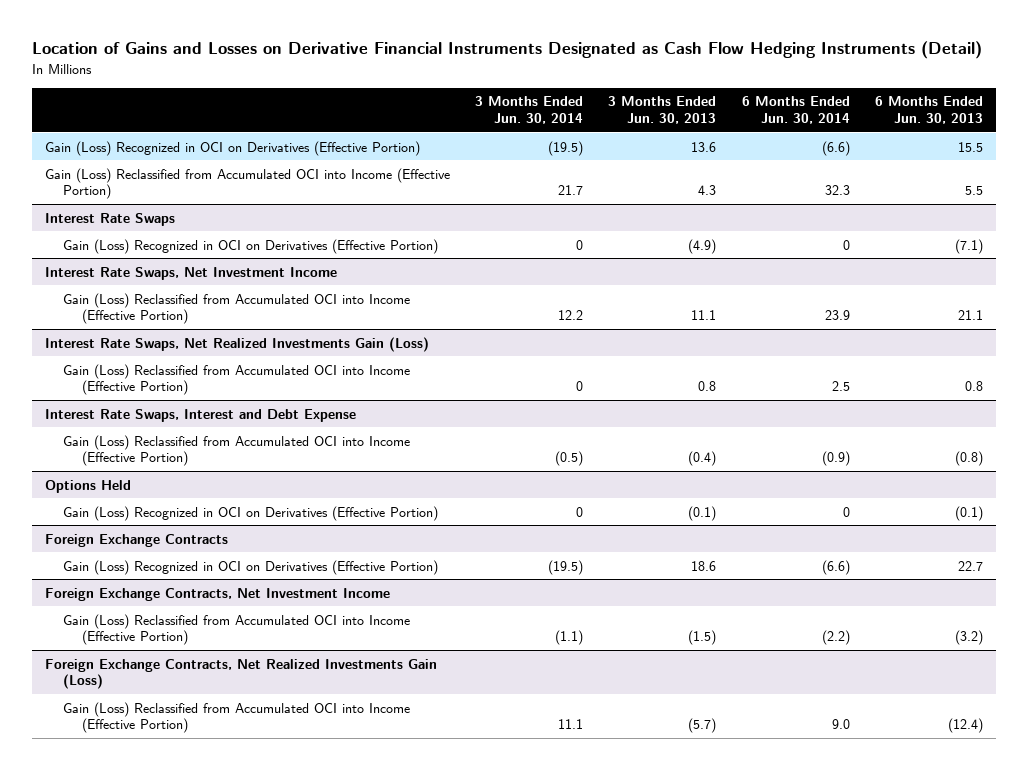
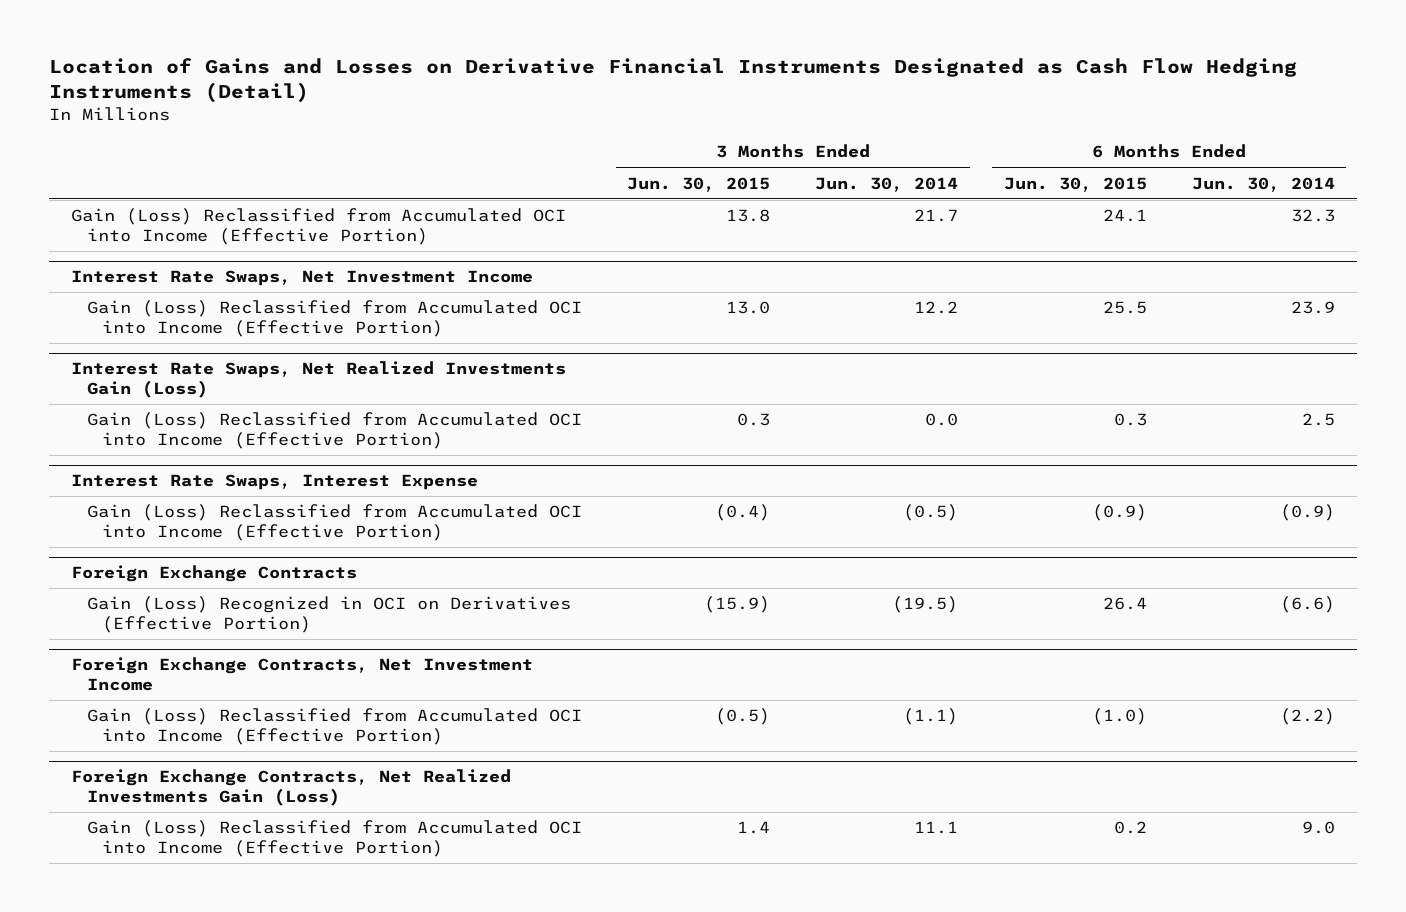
- | 3 Months Ended Jun. 30, 2014 | 3 Months Ended Jun. 30, 2013 | 6 Months Ended Jun. 30, 2014 | 6 Months Ended Jun. 30, 2013
+ | 3 Months Ended Jun. 30, 2015 | 3 Months Ended Jun. 30, 2014 | 6 Months Ended Jun. 30, 2015 | 6 Months Ended Jun. 30, 2014
- Gain (Loss) Recognized in OCI on Derivatives (Effective Portion) | (19.5) | 13.6 | (6.6) | 15.5
- Interest Rate Swaps
- Gain (Loss) Recognized in OCI on Derivatives (Effective Portion) | 0 | (4.9) | 0 | (7.1)
@ Interest Rate Swaps, Net Realized Investments Gain (Loss)
- Gain (Loss) Reclassified from Accumulated OCI into Income (Effective Portion) | 0 | 0.8 | 2.5 | 0.8
- Interest Rate Swaps, Interest and Debt Expense
@ Interest Rate Swaps, Net Realized Investments Gain (Loss)
+ Gain (Loss) Reclassified from Accumulated OCI into Income (Effective Portion) | 0.3 | 0.0 | 0.3 | 2.5
+ Interest Rate Swaps, Interest Expense
- Options Held
- Gain (Loss) Recognized in OCI on Derivatives (Effective Portion) | 0 | (0.1) | 0 | (0.1)

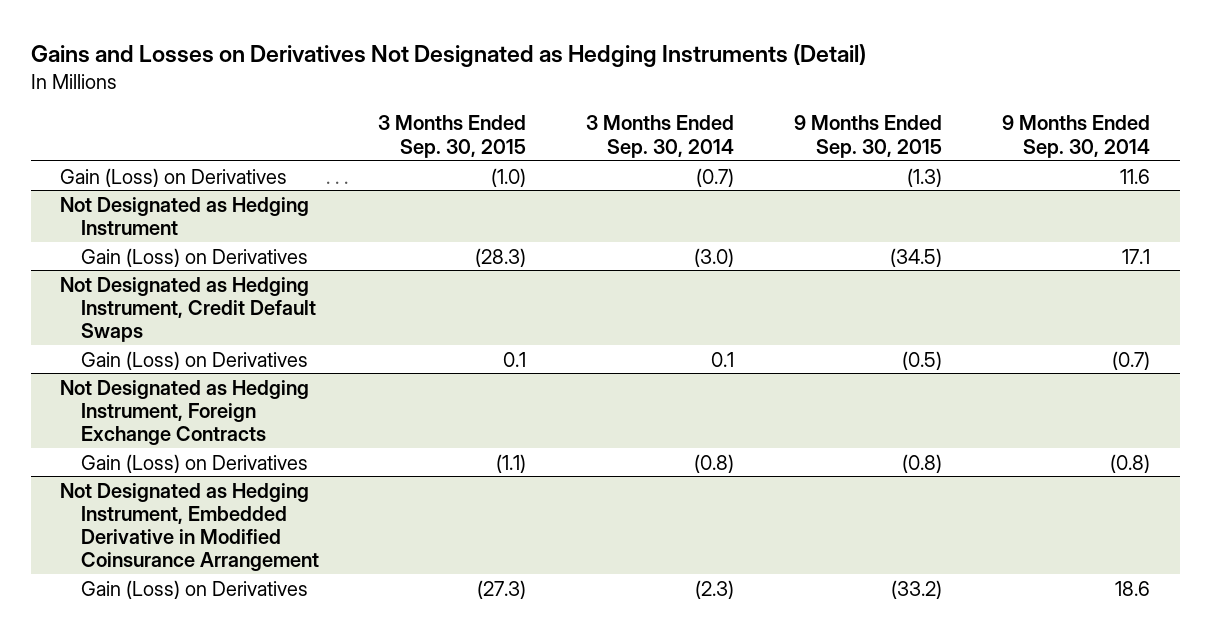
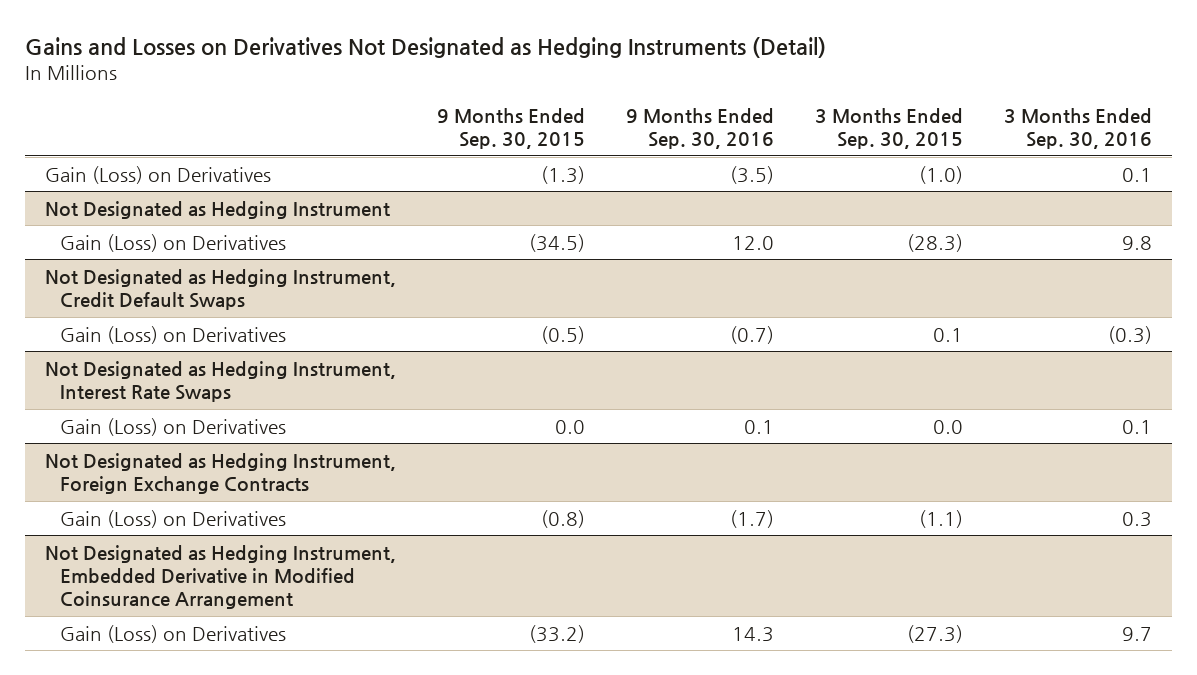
- | 3 Months Ended Sep. 30, 2015 | 3 Months Ended Sep. 30, 2014 | 9 Months Ended Sep. 30, 2015 | 9 Months Ended Sep. 30, 2014
+ | 9 Months Ended Sep. 30, 2015 | 9 Months Ended Sep. 30, 2016 | 3 Months Ended Sep. 30, 2015 | 3 Months Ended Sep. 30, 2016
+ Not Designated as Hedging Instrument, Interest Rate Swaps
+ Gain (Loss) on Derivatives | 0.0 | 0.1 | 0.0 | 0.1

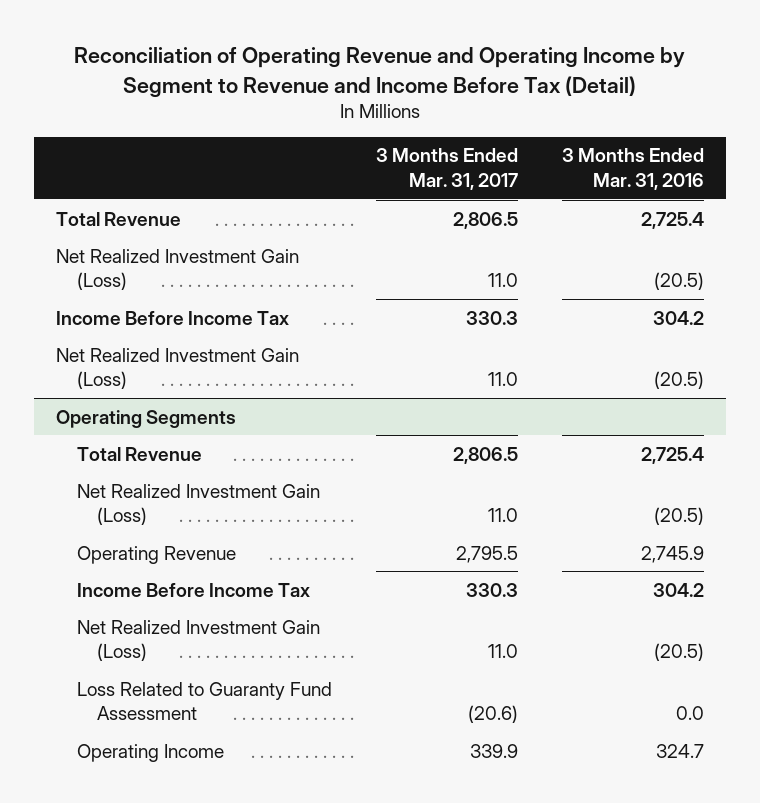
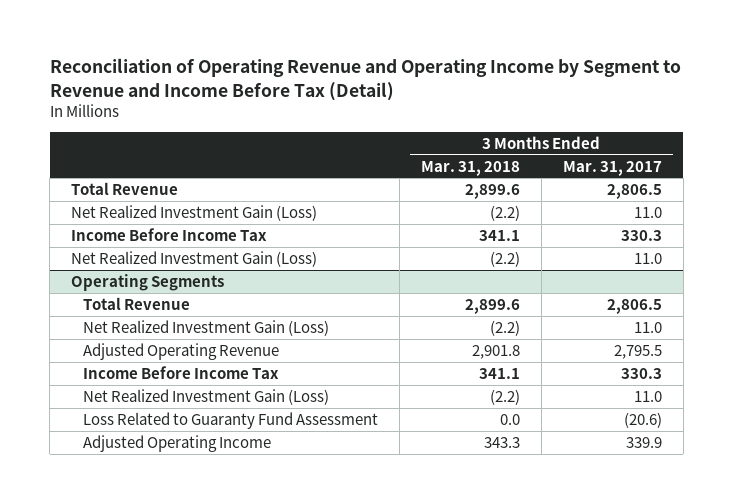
- | 3 Months Ended Mar. 31, 2017 | 3 Months Ended Mar. 31, 2016
+ | 3 Months Ended Mar. 31, 2018 | 3 Months Ended Mar. 31, 2017
@ Operating Segments
- Operating Revenue | 2,795.5 | 2,745.9
+ Adjusted Operating Revenue | 2,901.8 | 2,795.5
- Operating Income | 339.9 | 324.7
+ Adjusted Operating Income | 343.3 | 339.9

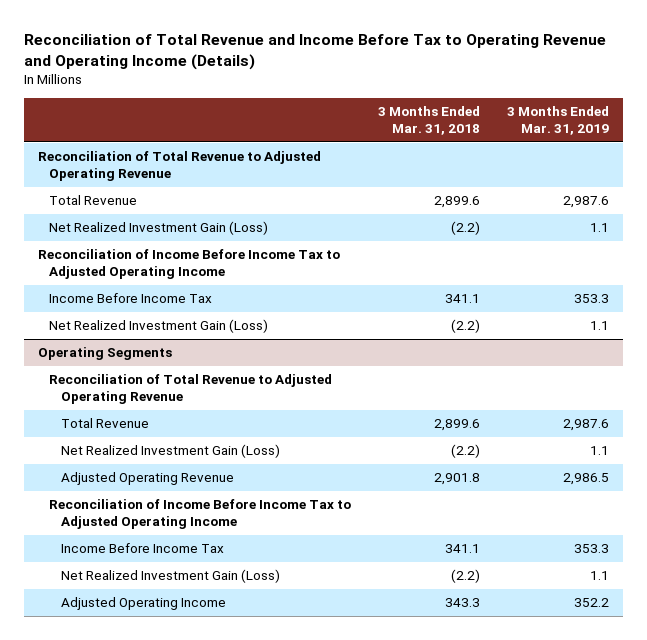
- Reconciliation of Operating Revenue and Operating Income by Segment to Revenue and Income Before Tax (Detail)
+ Reconciliation of Total Revenue and Income Before Tax to Operating Revenue and Operating Income (Details)
- | 3 Months Ended Mar. 31, 2018 | 3 Months Ended Mar. 31, 2017
+ | 3 Months Ended Mar. 31, 2018 | 3 Months Ended Mar. 31, 2019
+ Reconciliation of Total Revenue to Adjusted Operating Revenue
+ Reconciliation of Income Before Income Tax to Adjusted Operating Income
@ Operating Segments
+ Reconciliation of Total Revenue to Adjusted Operating Revenue
+ Reconciliation of Income Before Income Tax to Adjusted Operating Income
- Loss Related to Guaranty Fund Assessment | 0.0 | (20.6)

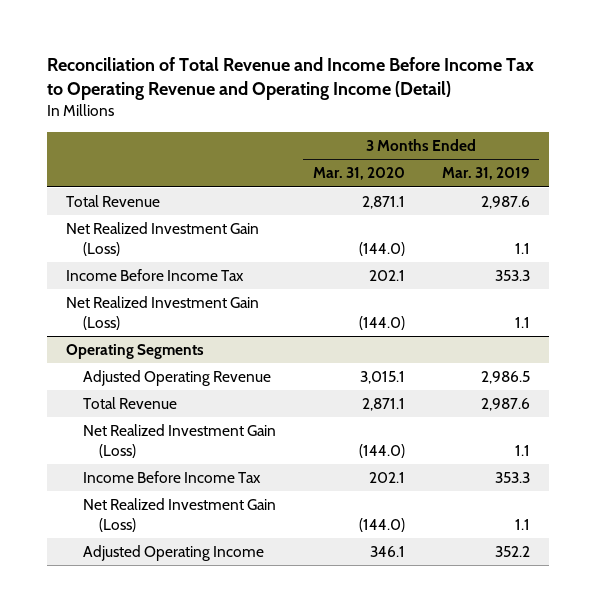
- Reconciliation of Total Revenue and Income Before Tax to Operating Revenue and Operating Income (Details)
+ Reconciliation of Total Revenue and Income Before Income Tax to Operating Revenue and Operating Income (Detail)
- | 3 Months Ended Mar. 31, 2018 | 3 Months Ended Mar. 31, 2019
+ | 3 Months Ended Mar. 31, 2020 | 3 Months Ended Mar. 31, 2019
- Reconciliation of Total Revenue to Adjusted Operating Revenue
- Reconciliation of Income Before Income Tax to Adjusted Operating Income
@ Operating Segments
- Reconciliation of Total Revenue to Adjusted Operating Revenue
moved up: Adjusted Operating Revenue | 3,015.1 | 2,986.5
- Reconciliation of Income Before Income Tax to Adjusted Operating Income

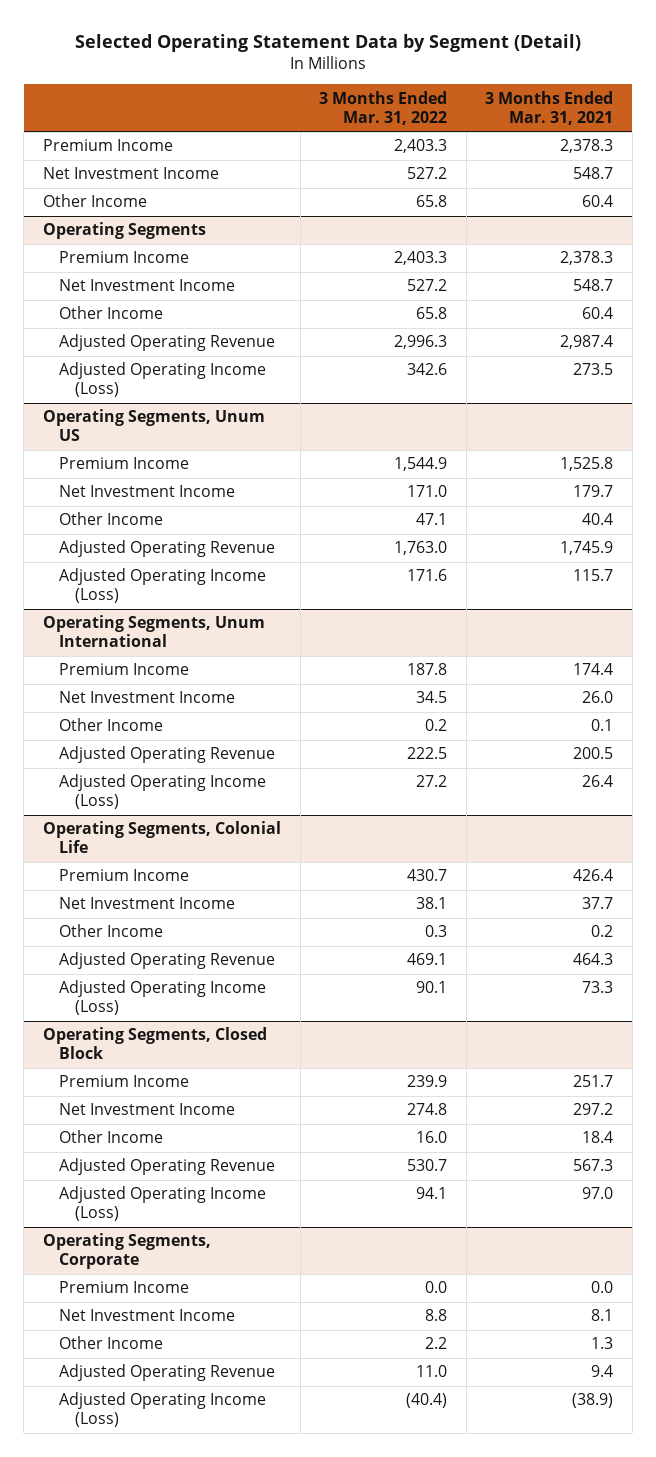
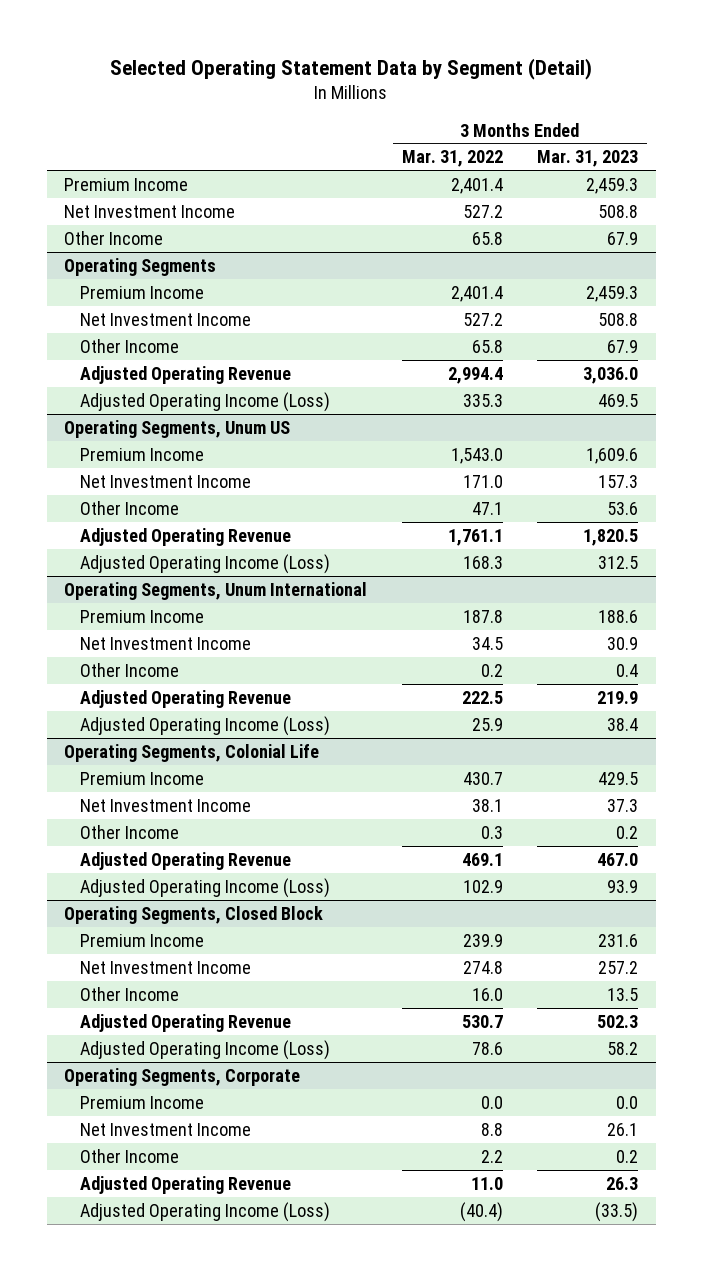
- | 3 Months Ended Mar. 31, 2022 | 3 Months Ended Mar. 31, 2021
+ | 3 Months Ended Mar. 31, 2022 | 3 Months Ended Mar. 31, 2023
- Premium Income | 2,403.3 | 2,378.3
+ Premium Income | 2,401.4 | 2,459.3
@ Operating Segments
- Premium Income | 2,403.3 | 2,378.3
+ Premium Income | 2,401.4 | 2,459.3
- Adjusted Operating Revenue | 2,996.3 | 2,987.4
- Adjusted Operating Income (Loss) | 342.6 | 273.5
+ Adjusted Operating Revenue | 2,994.4 | 3,036.0
+ Adjusted Operating Income (Loss) | 335.3 | 469.5
@ Operating Segments, Unum US
- Premium Income | 1,544.9 | 1,525.8
+ Premium Income | 1,543.0 | 1,609.6
- Adjusted Operating Revenue | 1,763.0 | 1,745.9
- Adjusted Operating Income (Loss) | 171.6 | 115.7
+ Adjusted Operating Revenue | 1,761.1 | 1,820.5
+ Adjusted Operating Income (Loss) | 168.3 | 312.5
@ Operating Segments, Unum International
- Adjusted Operating Income (Loss) | 27.2 | 26.4
+ Adjusted Operating Income (Loss) | 25.9 | 38.4
@ Operating Segments, Colonial Life
- Adjusted Operating Income (Loss) | 90.1 | 73.3
+ Adjusted Operating Income (Loss) | 102.9 | 93.9
@ Operating Segments, Closed Block
- Adjusted Operating Income (Loss) | 94.1 | 97.0
+ Adjusted Operating Income (Loss) | 78.6 | 58.2

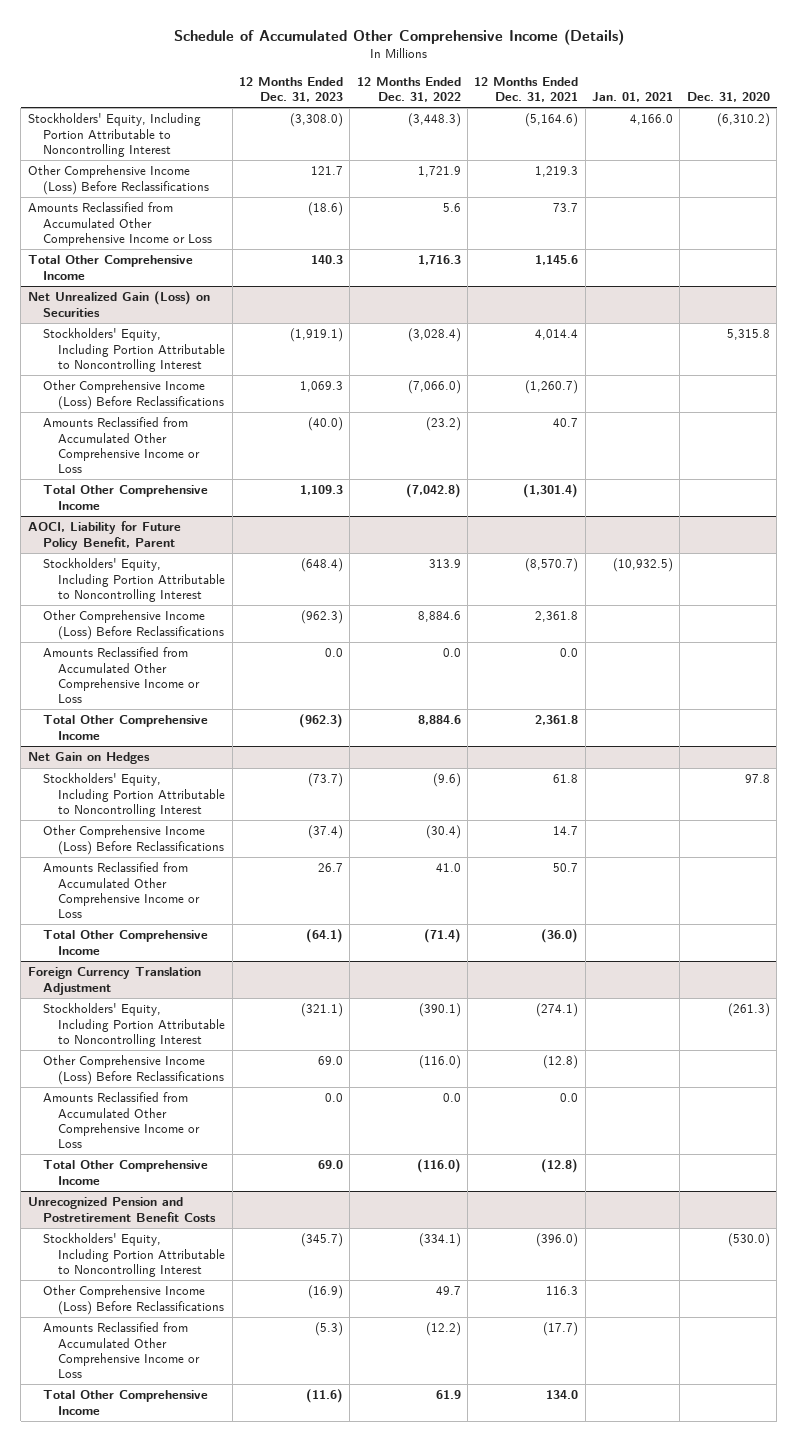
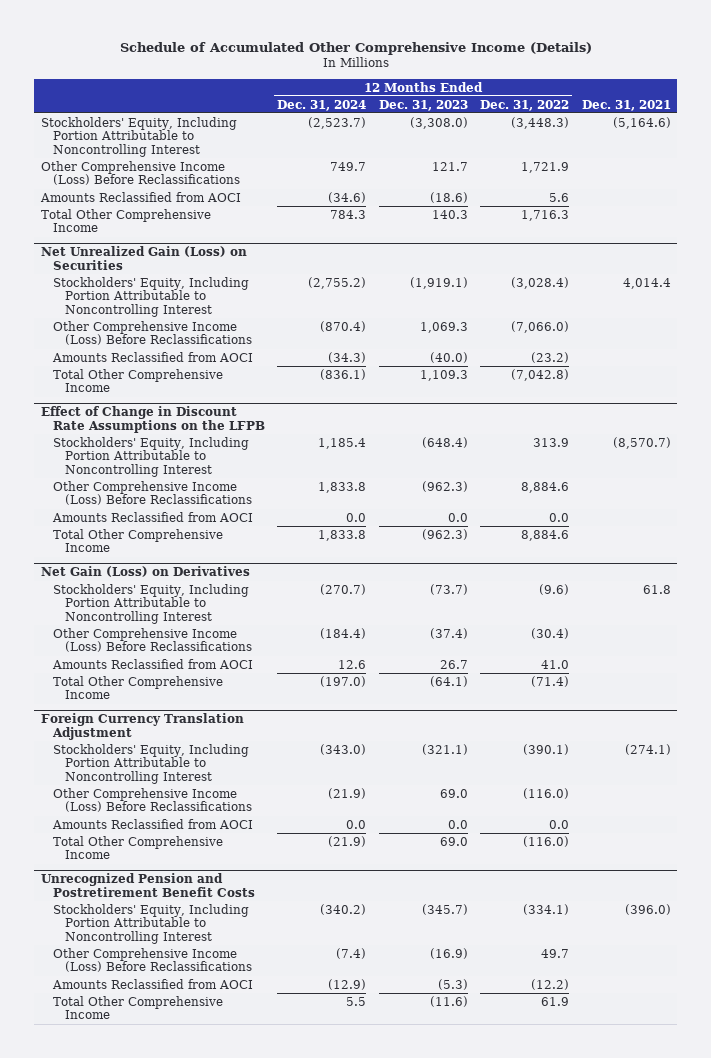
- | 12 Months Ended Dec. 31, 2023 | 12 Months Ended Dec. 31, 2022 | 12 Months Ended Dec. 31, 2021 | Jan. 01, 2021 | Dec. 31, 2020
+ | 12 Months Ended Dec. 31, 2024 | 12 Months Ended Dec. 31, 2023 | 12 Months Ended Dec. 31, 2022 | Dec. 31, 2021
- Amounts Reclassified from Accumulated Other Comprehensive Income or Loss | (18.6) | 5.6 | 73.7 | |
+ Amounts Reclassified from AOCI | (34.6) | (18.6) | 5.6 |
@ Net Unrealized Gain (Loss) on Securities
- Amounts Reclassified from Accumulated Other Comprehensive Income or Loss | (40.0) | (23.2) | 40.7 | |
+ Amounts Reclassified from AOCI | (34.3) | (40.0) | (23.2) |
- AOCI, Liability for Future Policy Benefit, Parent
+ Effect of Change in Discount Rate Assumptions on the LFPB
- Amounts Reclassified from Accumulated Other Comprehensive Income or Loss | 0.0 | 0.0 | 0.0 | |
+ Amounts Reclassified from AOCI | 0.0 | 0.0 | 0.0 |
- Net Gain on Hedges
+ Net Gain (Loss) on Derivatives
- Amounts Reclassified from Accumulated Other Comprehensive Income or Loss | 26.7 | 41.0 | 50.7 | |
+ Amounts Reclassified from AOCI | 12.6 | 26.7 | 41.0 |
@ Foreign Currency Translation Adjustment
- Amounts Reclassified from Accumulated Other Comprehensive Income or Loss | 0.0 | 0.0 | 0.0 | |
+ Amounts Reclassified from AOCI | 0.0 | 0.0 | 0.0 |
@ Unrecognized Pension and Postretirement Benefit Costs
- Amounts Reclassified from Accumulated Other Comprehensive Income or Loss | (5.3) | (12.2) | (17.7) | |
+ Amounts Reclassified from AOCI | (12.9) | (5.3) | (12.2) |

